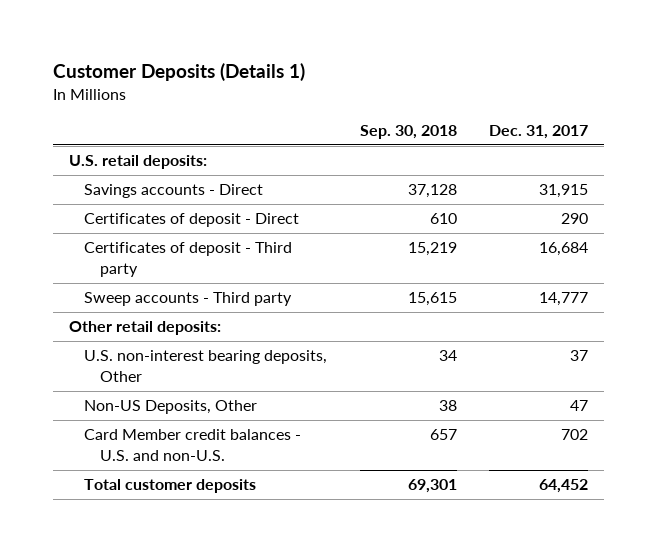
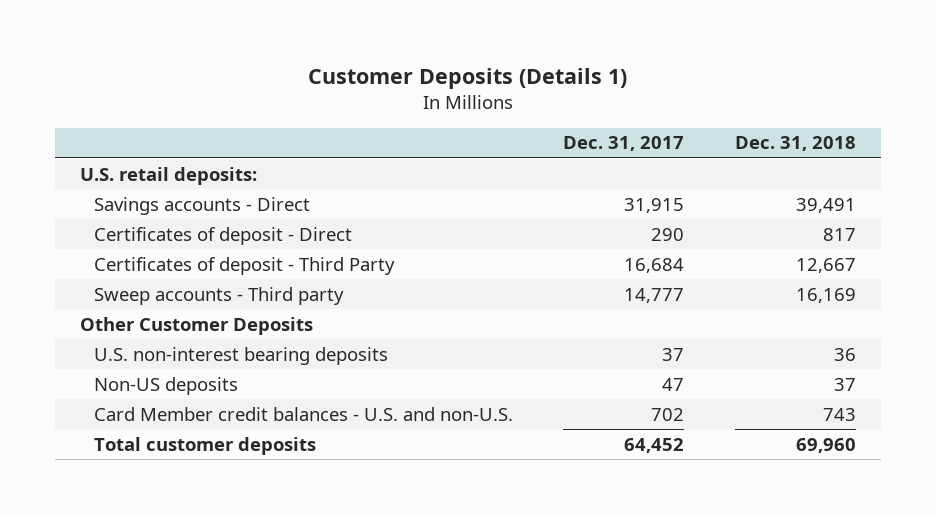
- | Sep. 30, 2018 | Dec. 31, 2017
+ | Dec. 31, 2017 | Dec. 31, 2018
- Certificates of deposit - Third party | 15,219 | 16,684
+ Certificates of deposit - Third Party | 16,684 | 12,667
- Other retail deposits:
- U.S. non-interest bearing deposits, Other | 34 | 37
- Non-US Deposits, Other | 38 | 47
+ Other Customer Deposits
+ U.S. non-interest bearing deposits | 37 | 36
+ Non-US deposits | 47 | 37

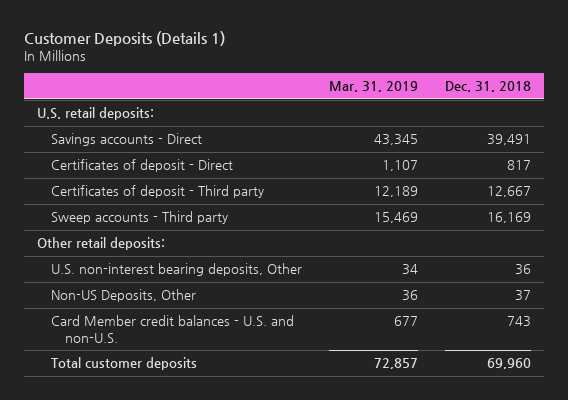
- | Dec. 31, 2017 | Dec. 31, 2018
+ | Mar. 31, 2019 | Dec. 31, 2018
- Certificates of deposit - Third Party | 16,684 | 12,667
+ Certificates of deposit - Third party | 12,189 | 12,667
- Other Customer Deposits
- U.S. non-interest bearing deposits | 37 | 36
- Non-US deposits | 47 | 37
+ Other retail deposits:
+ U.S. non-interest bearing deposits, Other | 34 | 36
+ Non-US Deposits, Other | 36 | 37

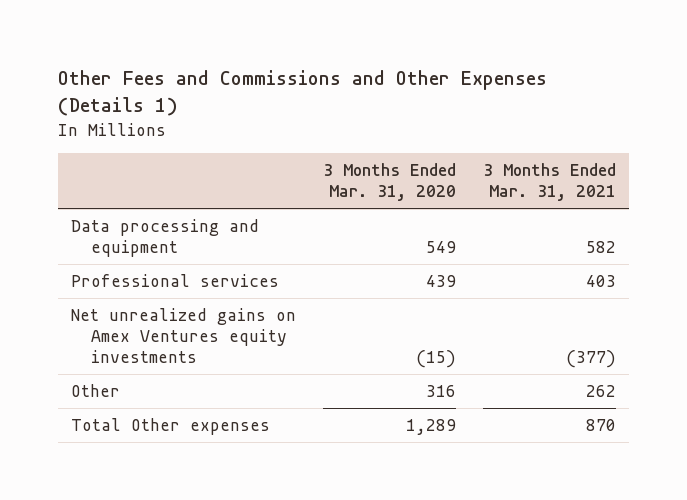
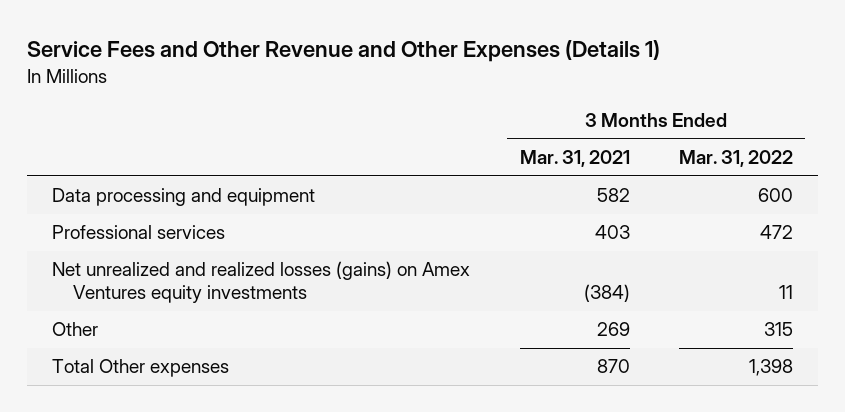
- Other Fees and Commissions and Other Expenses (Details 1)
+ Service Fees and Other Revenue and Other Expenses (Details 1)
- | 3 Months Ended Mar. 31, 2020 | 3 Months Ended Mar. 31, 2021
+ | 3 Months Ended Mar. 31, 2021 | 3 Months Ended Mar. 31, 2022
- Net unrealized gains on Amex Ventures equity investments | (15) | (377)
- Other | 316 | 262
+ Net unrealized and realized losses (gains) on Amex Ventures equity investments | (384) | 11
+ Other | 269 | 315

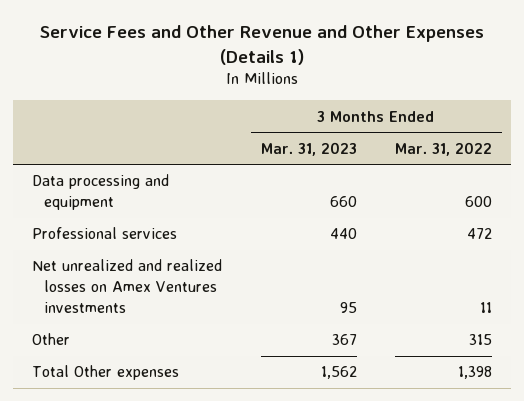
- | 3 Months Ended Mar. 31, 2021 | 3 Months Ended Mar. 31, 2022
+ | 3 Months Ended Mar. 31, 2023 | 3 Months Ended Mar. 31, 2022
- Net unrealized and realized losses (gains) on Amex Ventures equity investments | (384) | 11
+ Net unrealized and realized losses on Amex Ventures investments | 95 | 11

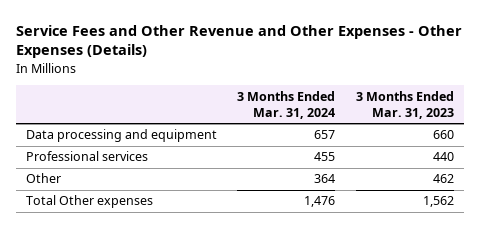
- Service Fees and Other Revenue and Other Expenses (Details 1)
+ Service Fees and Other Revenue and Other Expenses - Other Expenses (Details)
- | 3 Months Ended Mar. 31, 2023 | 3 Months Ended Mar. 31, 2022
+ | 3 Months Ended Mar. 31, 2024 | 3 Months Ended Mar. 31, 2023
- Net unrealized and realized losses on Amex Ventures investments | 95 | 11
- Other | 367 | 315
+ Other | 364 | 462

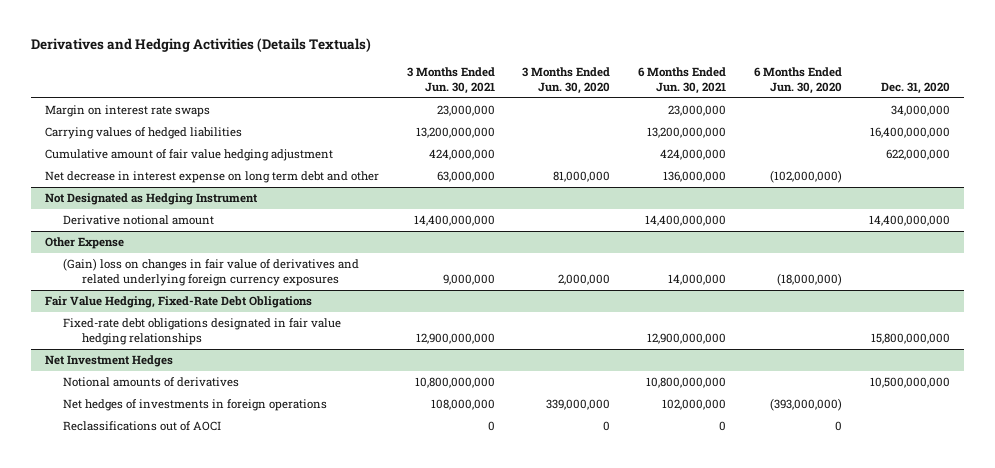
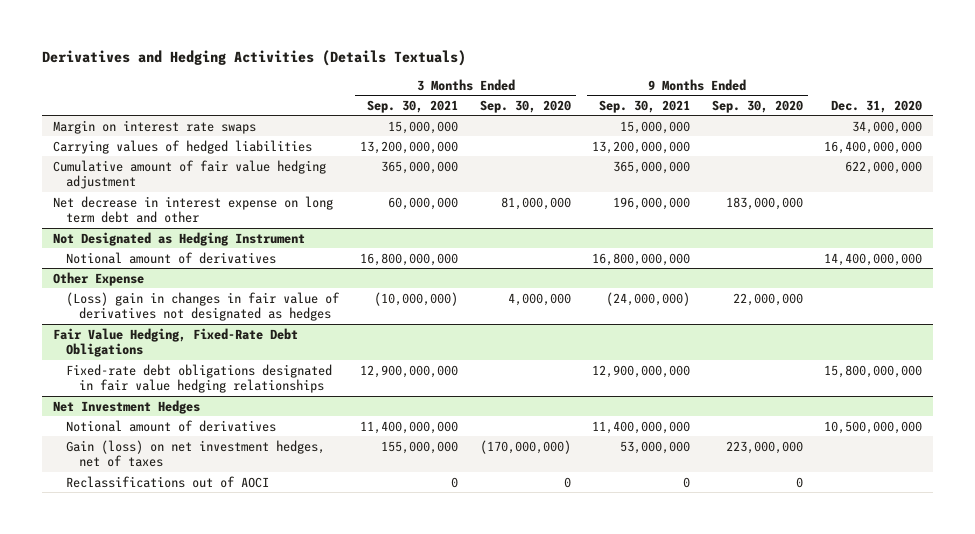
- | 3 Months Ended Jun. 30, 2021 | 3 Months Ended Jun. 30, 2020 | 6 Months Ended Jun. 30, 2021 | 6 Months Ended Jun. 30, 2020 | Dec. 31, 2020
+ | 3 Months Ended Sep. 30, 2021 | 3 Months Ended Sep. 30, 2020 | 9 Months Ended Sep. 30, 2021 | 9 Months Ended Sep. 30, 2020 | Dec. 31, 2020
@ Not Designated as Hedging Instrument
- Derivative notional amount | 14,400,000,000 | | 14,400,000,000 | | 14,400,000,000
+ Notional amount of derivatives | 16,800,000,000 | | 16,800,000,000 | | 14,400,000,000
@ Other Expense
- (Gain) loss on changes in fair value of derivatives and related underlying foreign currency exposures | 9,000,000 | 2,000,000 | 14,000,000 | (18,000,000) |
+ (Loss) gain in changes in fair value of derivatives not designated as hedges | (10,000,000) | 4,000,000 | (24,000,000) | 22,000,000 |
@ Net Investment Hedges
- Notional amounts of derivatives | 10,800,000,000 | | 10,800,000,000 | | 10,500,000,000
- Net hedges of investments in foreign operations | 108,000,000 | 339,000,000 | 102,000,000 | (393,000,000) |
+ Notional amount of derivatives | 11,400,000,000 | | 11,400,000,000 | | 10,500,000,000
+ Gain (loss) on net investment hedges, net of taxes | 155,000,000 | (170,000,000) | 53,000,000 | 223,000,000 |

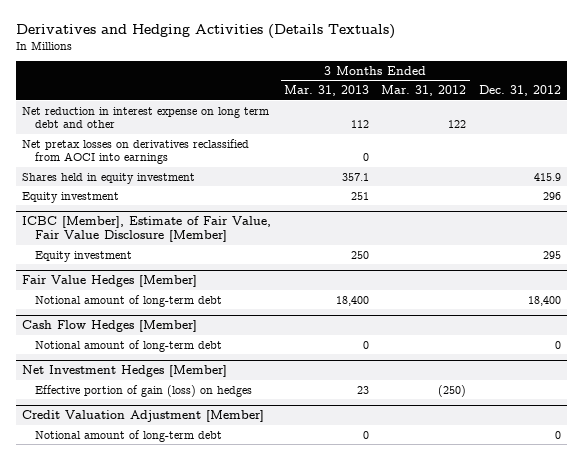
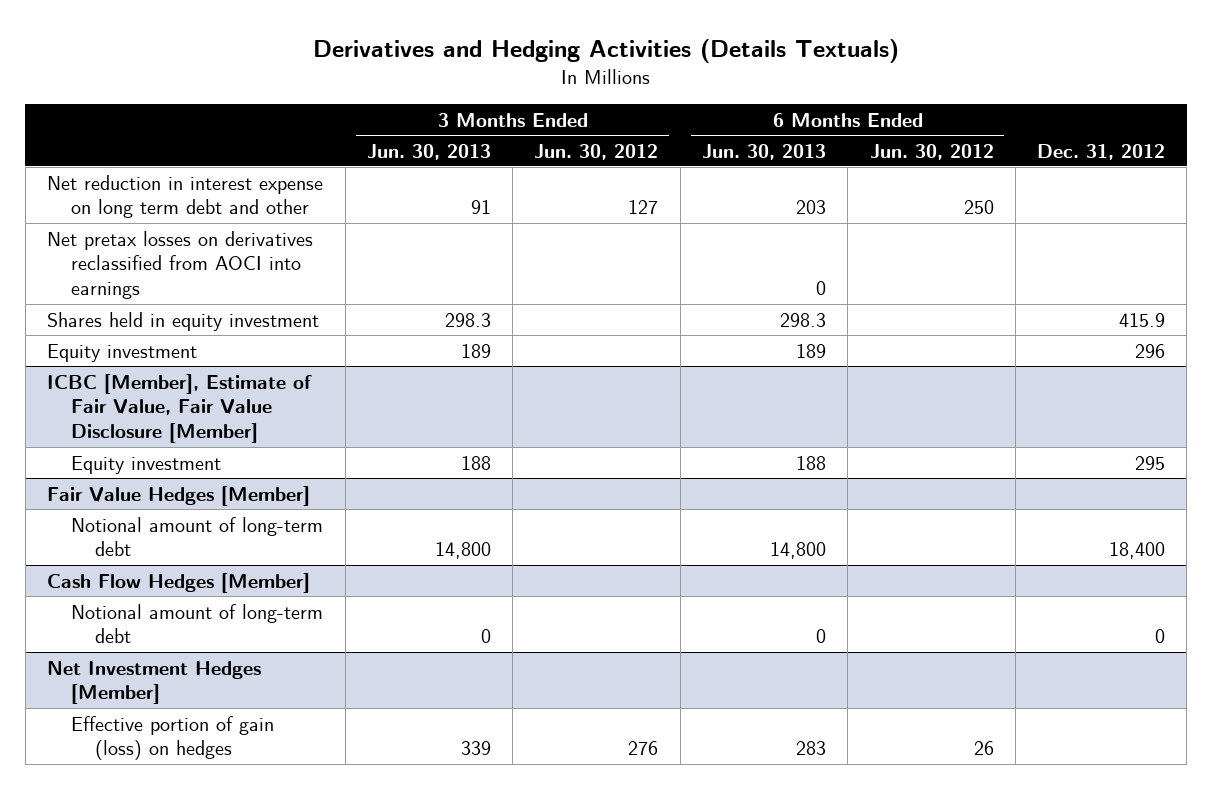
- | 3 Months Ended Mar. 31, 2013 | 3 Months Ended Mar. 31, 2012 | Dec. 31, 2012
+ | 3 Months Ended Jun. 30, 2013 | 3 Months Ended Jun. 30, 2012 | 6 Months Ended Jun. 30, 2013 | 6 Months Ended Jun. 30, 2012 | Dec. 31, 2012
- Credit Valuation Adjustment [Member]
- Notional amount of long-term debt | 0 | | 0

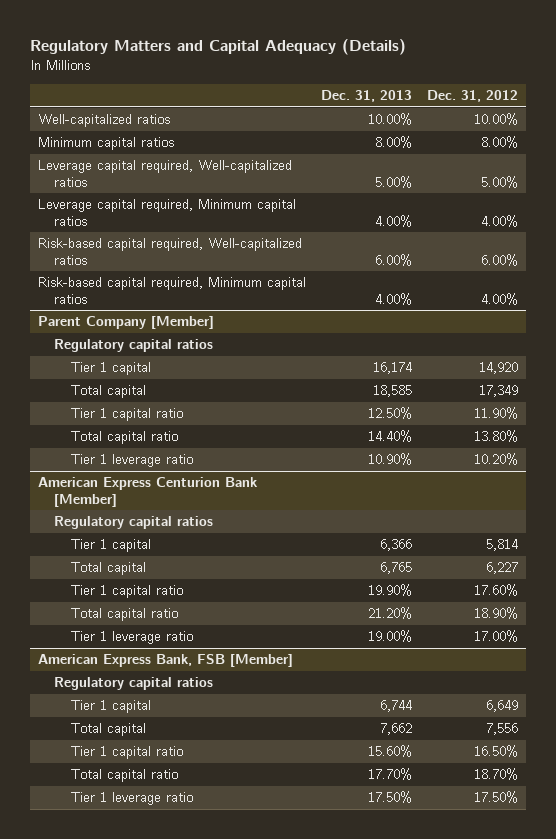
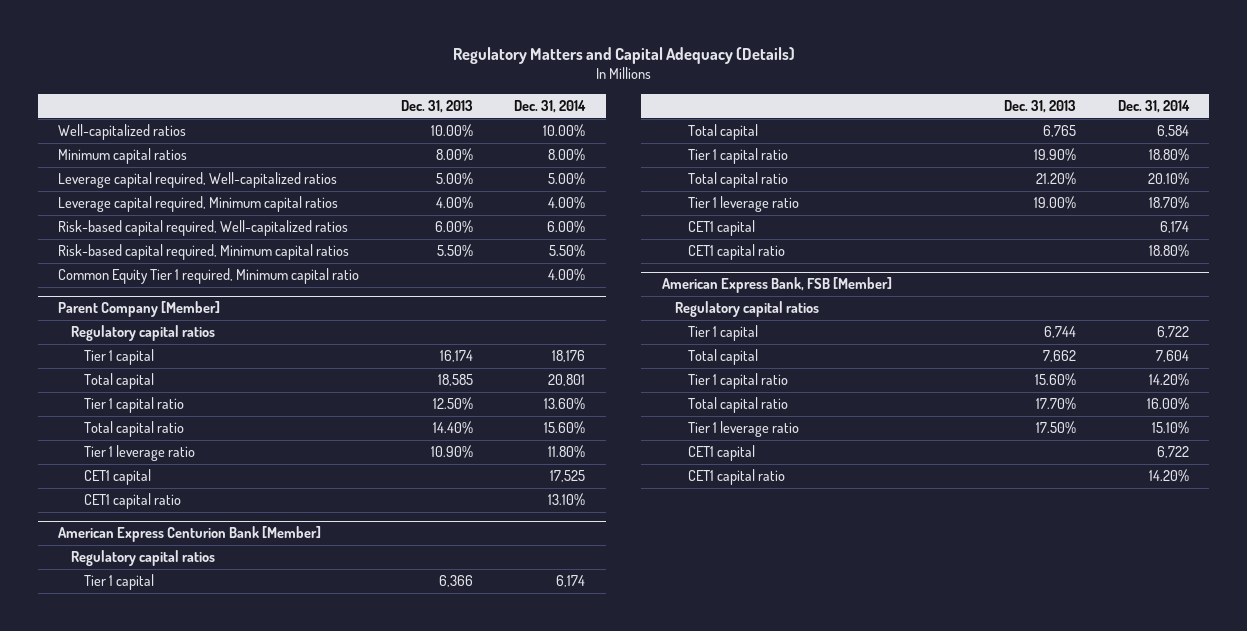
- | Dec. 31, 2013 | Dec. 31, 2012
+ | Dec. 31, 2013 | Dec. 31, 2014
- Risk-based capital required, Minimum capital ratios | 4.00% | 4.00%
+ Risk-based capital required, Minimum capital ratios | 5.50% | 5.50%
+ Common Equity Tier 1 required, Minimum capital ratio | | 4.00%
@ Parent Company [Member]
+ CET1 capital | | 17,525
+ CET1 capital ratio | | 13.10%
@ American Express Centurion Bank [Member]
+ CET1 capital | | 6,174
+ CET1 capital ratio | | 18.80%
@ American Express Bank, FSB [Member]
+ CET1 capital | | 6,722
+ CET1 capital ratio | | 14.20%

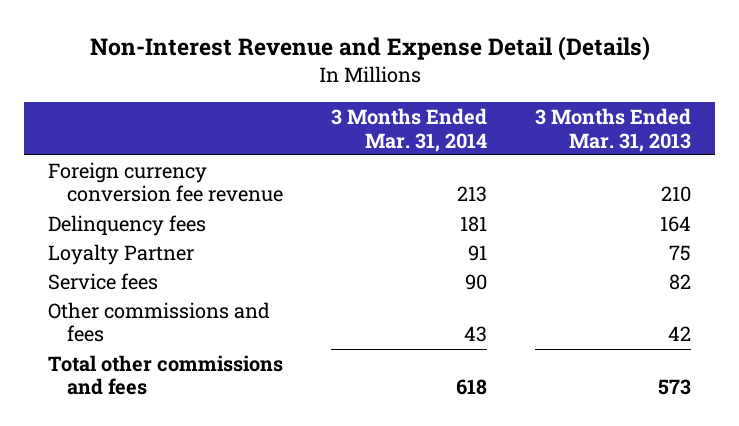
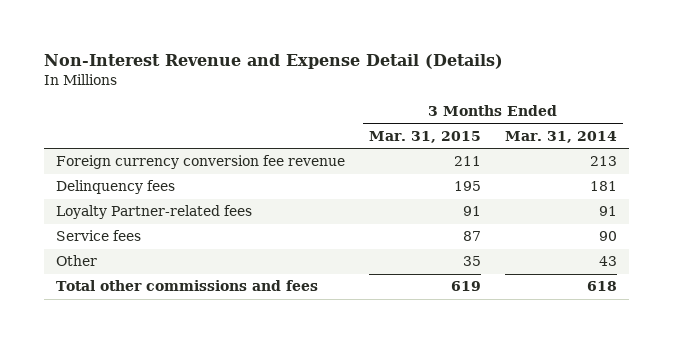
- | 3 Months Ended Mar. 31, 2014 | 3 Months Ended Mar. 31, 2013
+ | 3 Months Ended Mar. 31, 2015 | 3 Months Ended Mar. 31, 2014
- Loyalty Partner | 91 | 75
+ Loyalty Partner-related fees | 91 | 91
- Other commissions and fees | 43 | 42
+ Other | 35 | 43

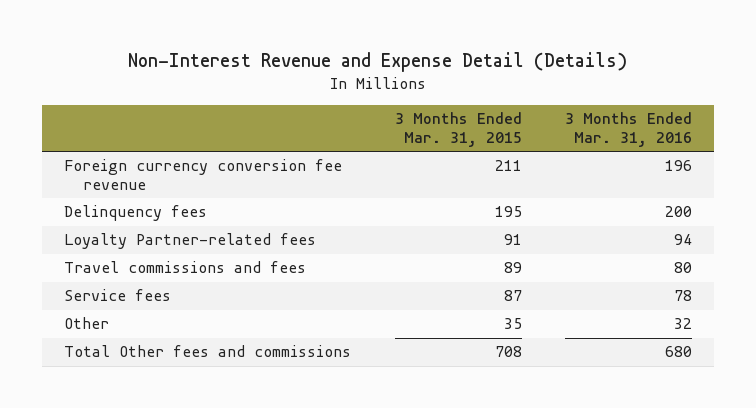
- | 3 Months Ended Mar. 31, 2015 | 3 Months Ended Mar. 31, 2014
+ | 3 Months Ended Mar. 31, 2015 | 3 Months Ended Mar. 31, 2016
+ Travel commissions and fees | 89 | 80
- Total other commissions and fees | 619 | 618
+ Total Other fees and commissions | 708 | 680

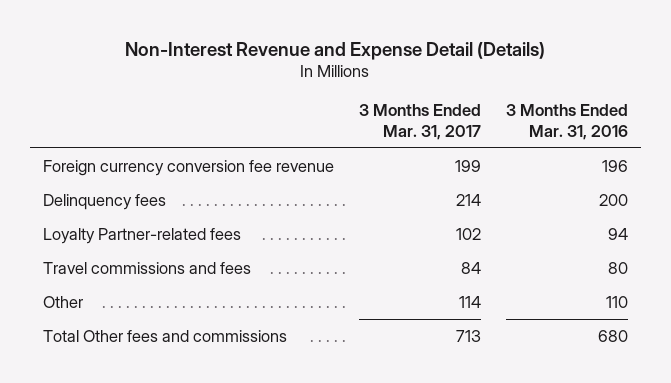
- | 3 Months Ended Mar. 31, 2015 | 3 Months Ended Mar. 31, 2016
+ | 3 Months Ended Mar. 31, 2017 | 3 Months Ended Mar. 31, 2016
- Service fees | 87 | 78
- Other | 35 | 32
+ Other | 114 | 110

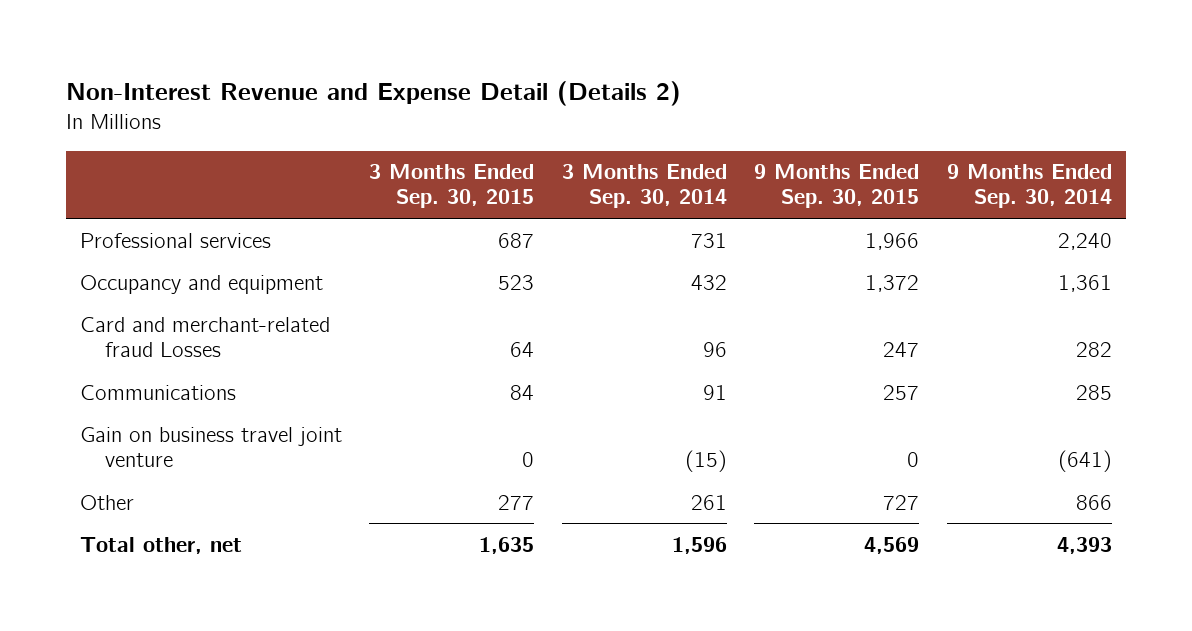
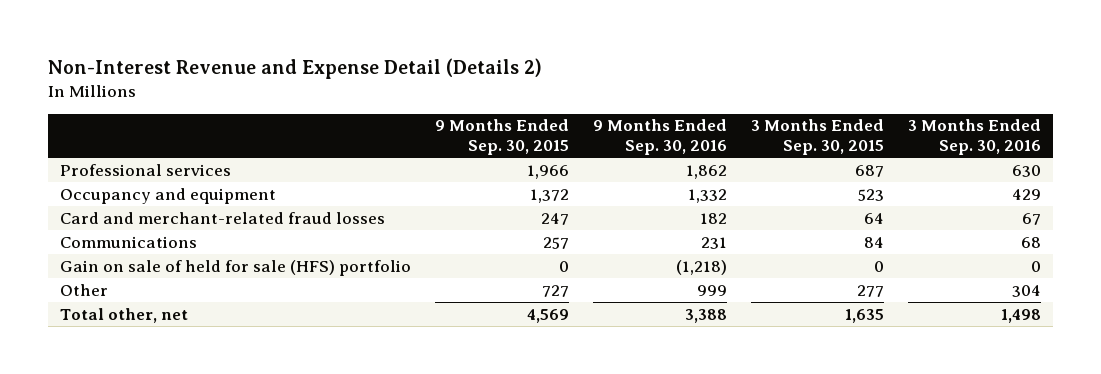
- | 3 Months Ended Sep. 30, 2015 | 3 Months Ended Sep. 30, 2014 | 9 Months Ended Sep. 30, 2015 | 9 Months Ended Sep. 30, 2014
+ | 9 Months Ended Sep. 30, 2015 | 9 Months Ended Sep. 30, 2016 | 3 Months Ended Sep. 30, 2015 | 3 Months Ended Sep. 30, 2016
- Card and merchant-related fraud Losses | 64 | 96 | 247 | 282
+ Card and merchant-related fraud losses | 247 | 182 | 64 | 67
- Gain on business travel joint venture | 0 | (15) | 0 | (641)
+ Gain on sale of held for sale (HFS) portfolio | 0 | (1,218) | 0 | 0

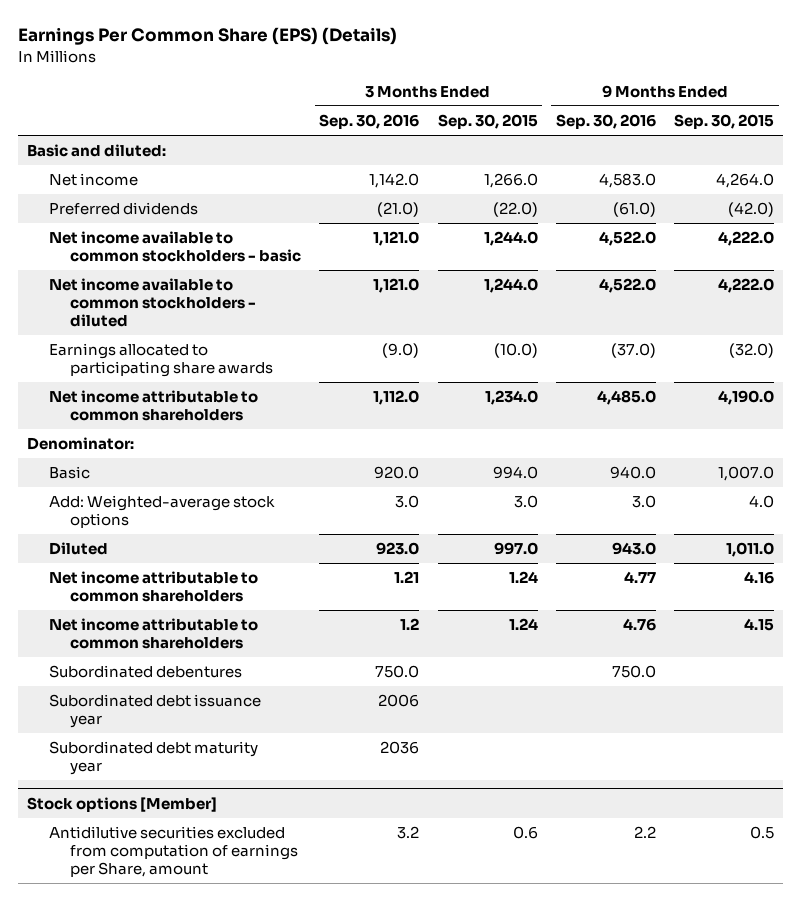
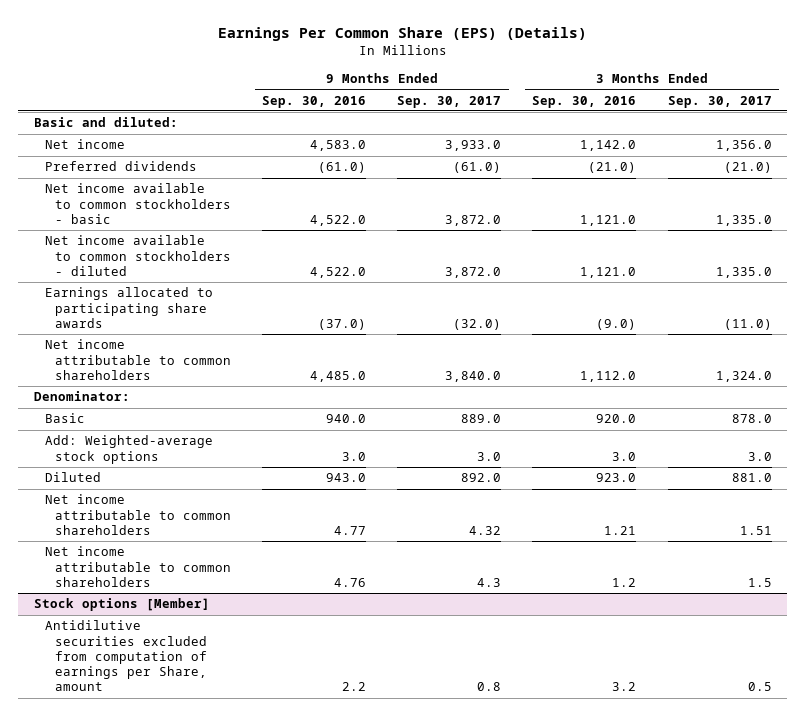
- | 3 Months Ended Sep. 30, 2016 | 3 Months Ended Sep. 30, 2015 | 9 Months Ended Sep. 30, 2016 | 9 Months Ended Sep. 30, 2015
+ | 9 Months Ended Sep. 30, 2016 | 9 Months Ended Sep. 30, 2017 | 3 Months Ended Sep. 30, 2016 | 3 Months Ended Sep. 30, 2017
- Subordinated debentures | 750.0 | | 750.0 |
- Subordinated debt issuance year | 2006 | | |
- Subordinated debt maturity year | 2036 | | |

